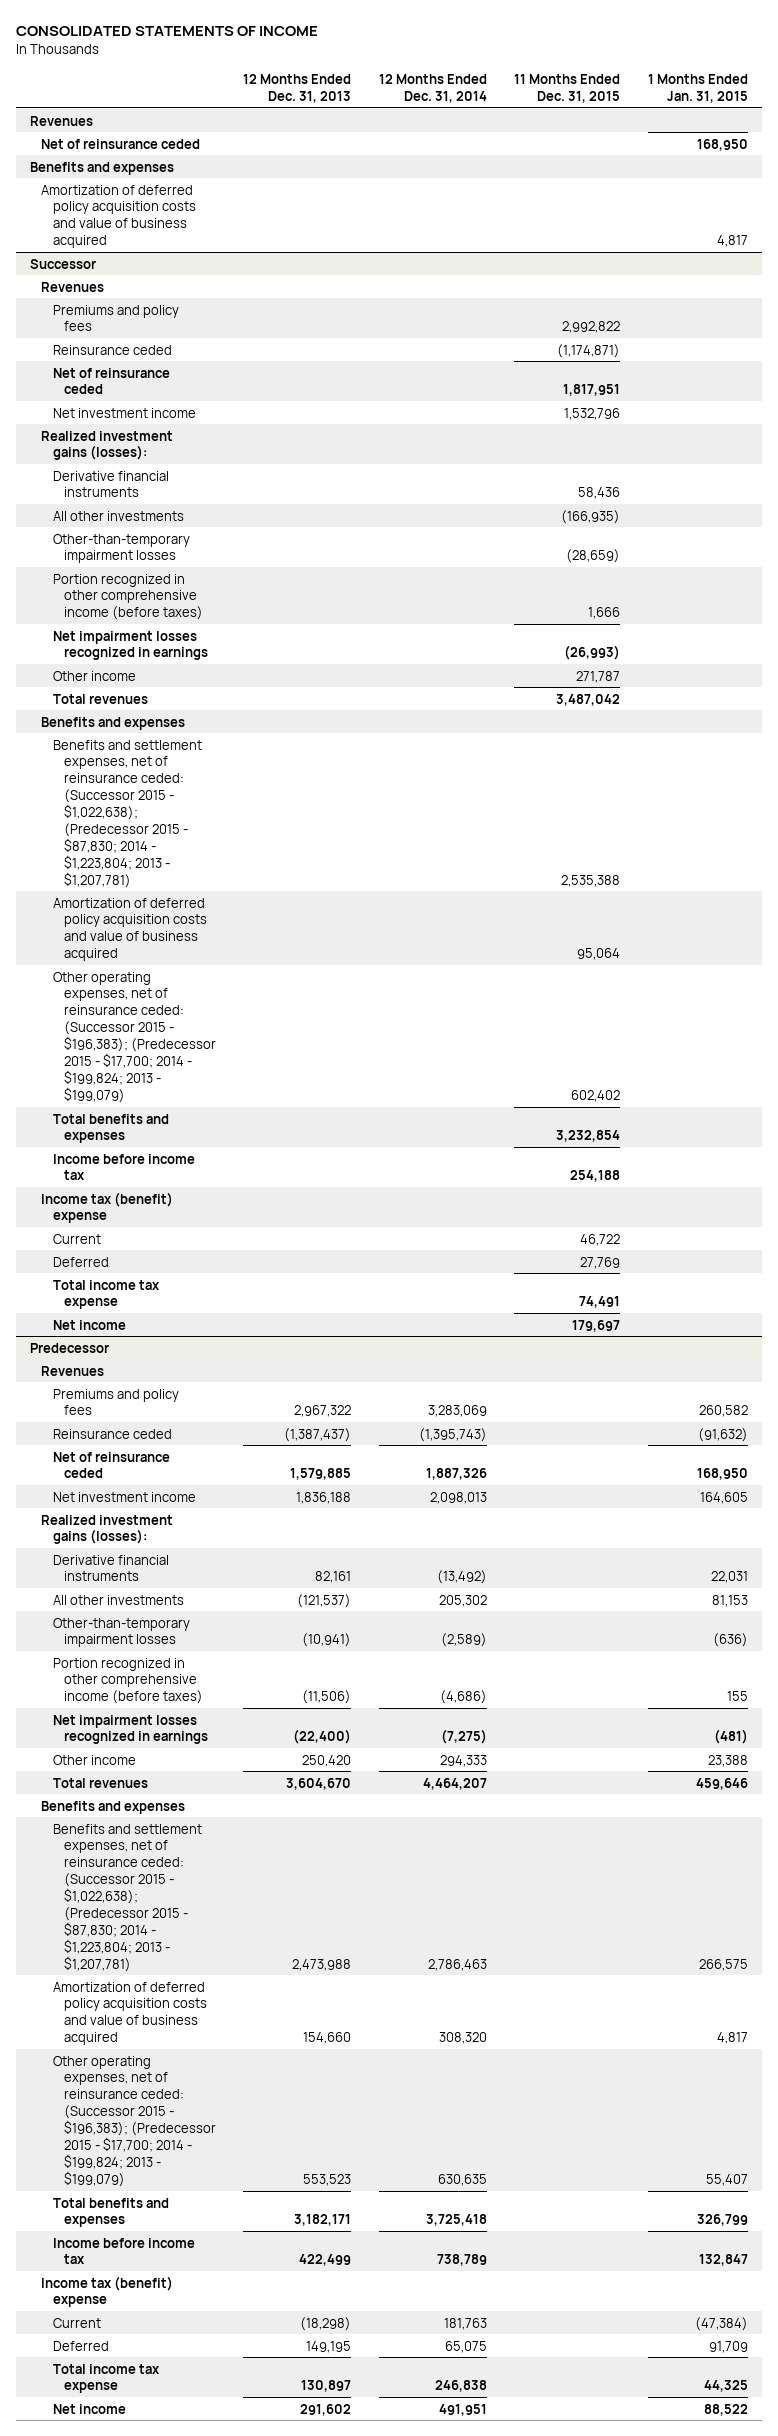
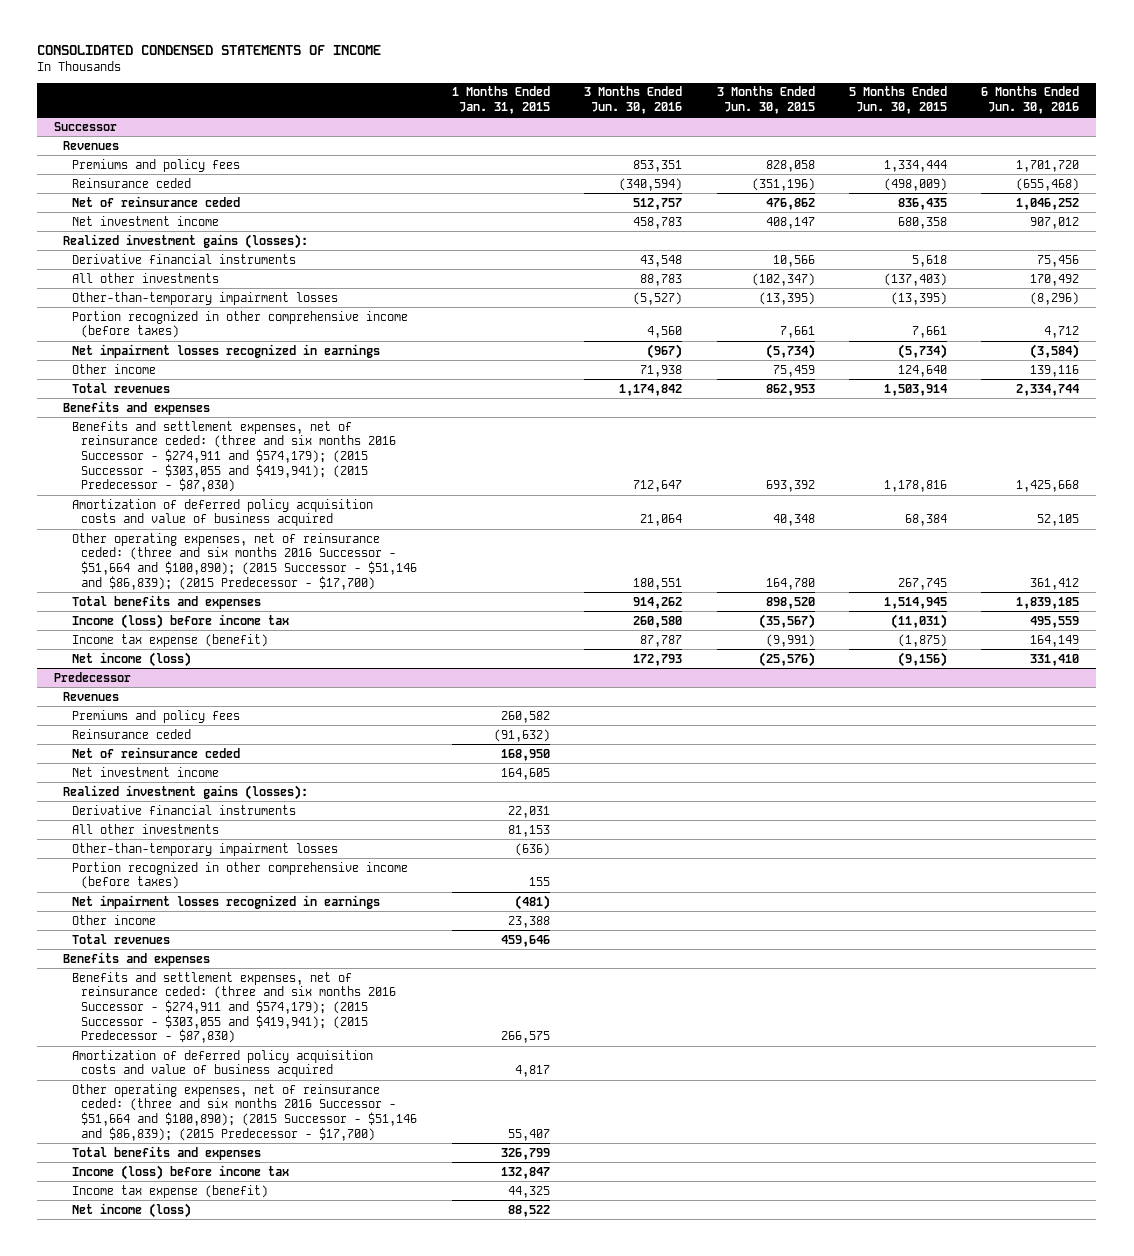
- CONSOLIDATED STATEMENTS OF INCOME
+ CONSOLIDATED CONDENSED STATEMENTS OF INCOME
- | 12 Months Ended Dec. 31, 2013 | 12 Months Ended Dec. 31, 2014 | 11 Months Ended Dec. 31, 2015 | 1 Months Ended Jan. 31, 2015
+ | 1 Months Ended Jan. 31, 2015 | 3 Months Ended Jun. 30, 2016 | 3 Months Ended Jun. 30, 2015 | 5 Months Ended Jun. 30, 2015 | 6 Months Ended Jun. 30, 2016
- Revenues
- Net of reinsurance ceded | | | | 168,950
- Benefits and expenses
- Amortization of deferred policy acquisition costs and value of business acquired | | | | 4,817
@ Successor
- Benefits and settlement expenses, net of reinsurance ceded: (Successor 2015 - $1,022,638); (Predecessor 2015 - $87,830; 2014 - $1,223,804; 2013 - $1,207,781) | | | 2,535,388 |
+ Benefits and settlement expenses, net of reinsurance ceded: (three and six months 2016 Successor - $274,911 and $574,179); (2015 Successor - $303,055 and $419,941); (2015 Predecessor - $87,830) | | 712,647 | 693,392 | 1,178,816 | 1,425,668
- Other operating expenses, net of reinsurance ceded: (Successor 2015 - $196,383); (Predecessor 2015 - $17,700; 2014 - $199,824; 2013 - $199,079) | | | 602,402 |
+ Other operating expenses, net of reinsurance ceded: (three and six months 2016 Successor - $51,664 and $100,890); (2015 Successor - $51,146 and $86,839); (2015 Predecessor - $17,700) | | 180,551 | 164,780 | 267,745 | 361,412
- Income before income tax | | | 254,188 |
- Income tax (benefit) expense
- Current | | | 46,722 |
- Deferred | | | 27,769 |
- Total income tax expense | | | 74,491 |
- Net income | | | 179,697 |
+ Income (loss) before income tax | | 260,580 | (35,567) | (11,031) | 495,559
+ Income tax expense (benefit) | | 87,787 | (9,991) | (1,875) | 164,149
+ Net income (loss) | | 172,793 | (25,576) | (9,156) | 331,410
@ Predecessor
- Benefits and settlement expenses, net of reinsurance ceded: (Successor 2015 - $1,022,638); (Predecessor 2015 - $87,830; 2014 - $1,223,804; 2013 - $1,207,781) | 2,473,988 | 2,786,463 | | 266,575
+ Benefits and settlement expenses, net of reinsurance ceded: (three and six months 2016 Successor - $274,911 and $574,179); (2015 Successor - $303,055 and $419,941); (2015 Predecessor - $87,830) | 266,575 | | | |
- Other operating expenses, net of reinsurance ceded: (Successor 2015 - $196,383); (Predecessor 2015 - $17,700; 2014 - $199,824; 2013 - $199,079) | 553,523 | 630,635 | | 55,407
+ Other operating expenses, net of reinsurance ceded: (three and six months 2016 Successor - $51,664 and $100,890); (2015 Successor - $51,146 and $86,839); (2015 Predecessor - $17,700) | 55,407 | | | |
- Income before income tax | 422,499 | 738,789 | | 132,847
- Income tax (benefit) expense
- Current | (18,298) | 181,763 | | (47,384)
- Deferred | 149,195 | 65,075 | | 91,709
- Total income tax expense | 130,897 | 246,838 | | 44,325
- Net income | 291,602 | 491,951 | | 88,522
+ Income (loss) before income tax | 132,847 | | | |
+ Income tax expense (benefit) | 44,325 | | | |
+ Net income (loss) | 88,522 | | | |

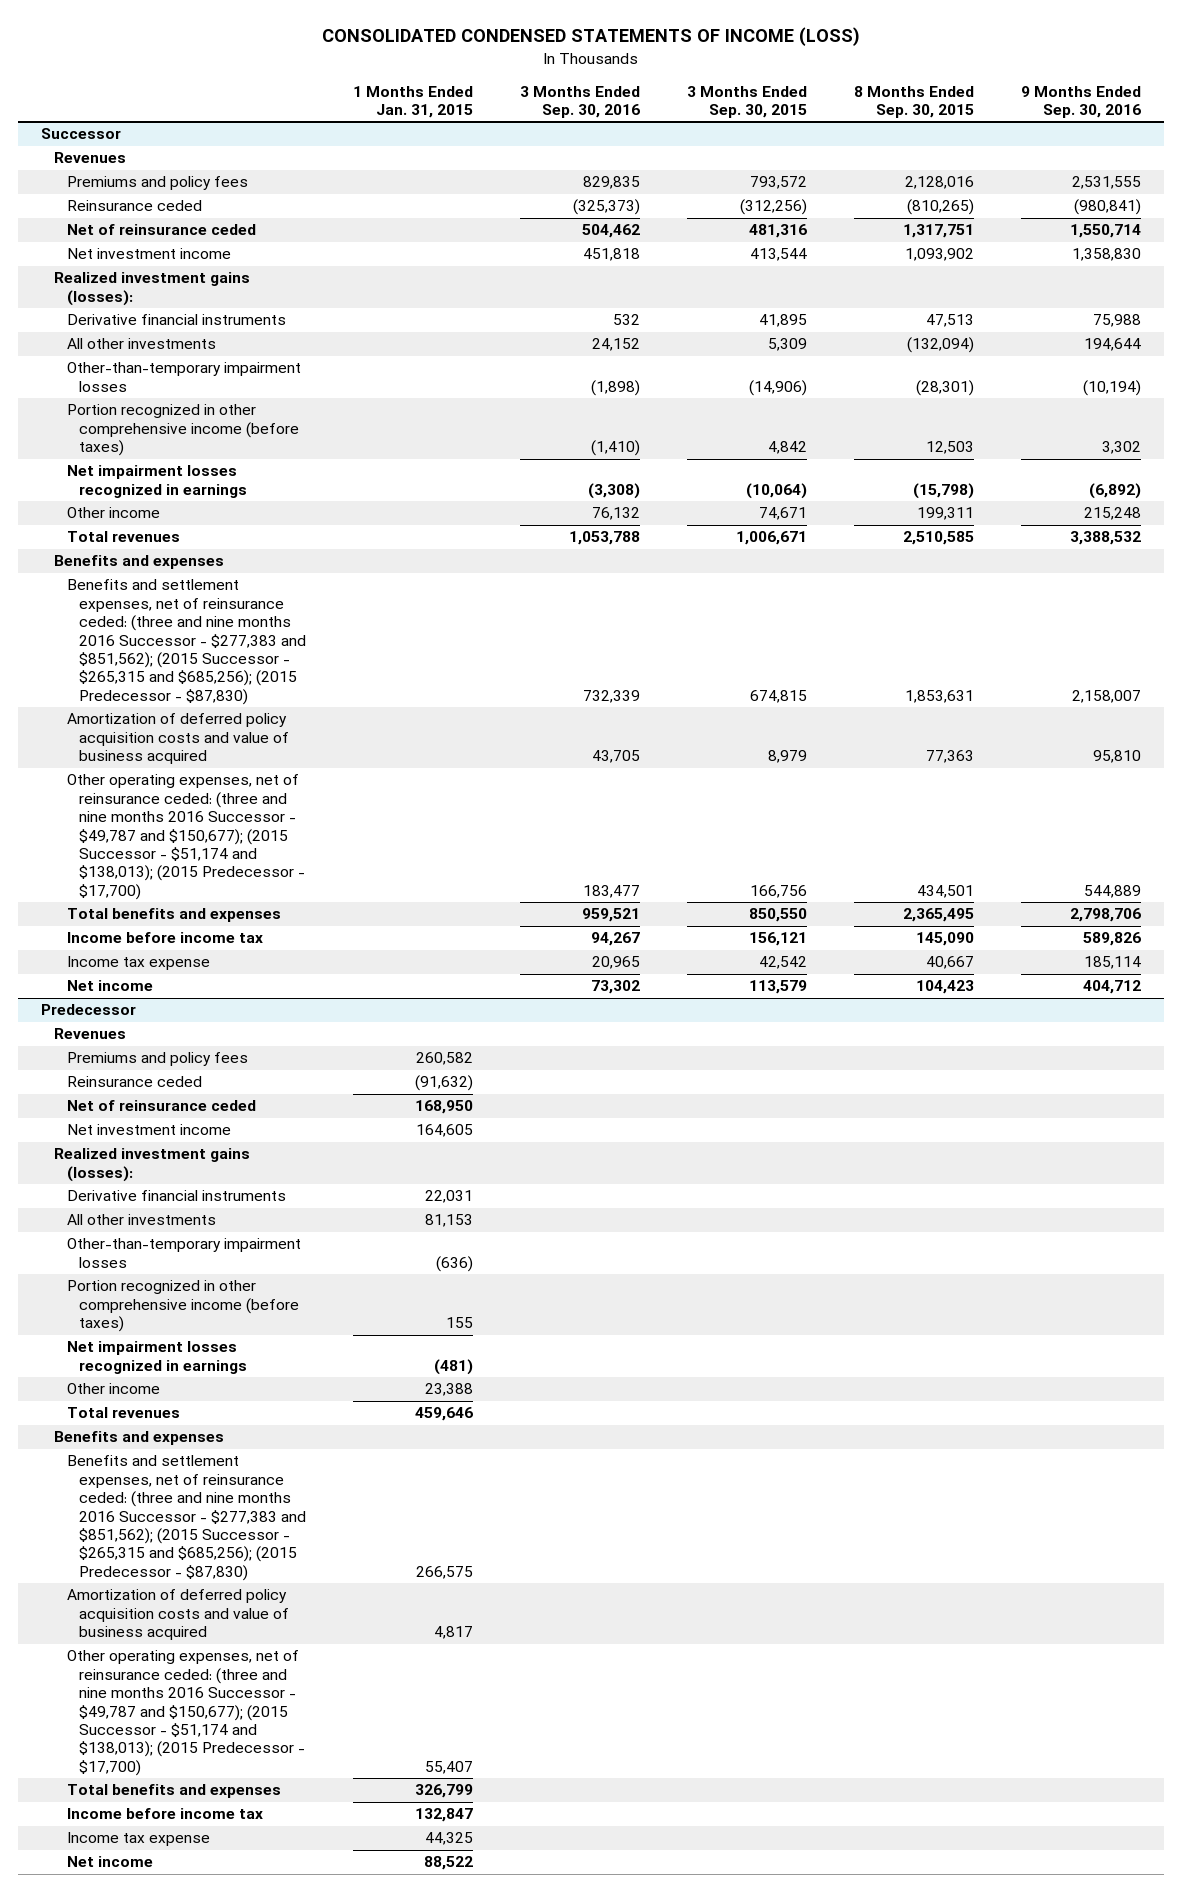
- CONSOLIDATED CONDENSED STATEMENTS OF INCOME
+ CONSOLIDATED CONDENSED STATEMENTS OF INCOME (LOSS)
- | 1 Months Ended Jan. 31, 2015 | 3 Months Ended Jun. 30, 2016 | 3 Months Ended Jun. 30, 2015 | 5 Months Ended Jun. 30, 2015 | 6 Months Ended Jun. 30, 2016
+ | 1 Months Ended Jan. 31, 2015 | 3 Months Ended Sep. 30, 2016 | 3 Months Ended Sep. 30, 2015 | 8 Months Ended Sep. 30, 2015 | 9 Months Ended Sep. 30, 2016
@ Successor
- Benefits and settlement expenses, net of reinsurance ceded: (three and six months 2016 Successor - $274,911 and $574,179); (2015 Successor - $303,055 and $419,941); (2015 Predecessor - $87,830) | | 712,647 | 693,392 | 1,178,816 | 1,425,668
+ Benefits and settlement expenses, net of reinsurance ceded: (three and nine months 2016 Successor - $277,383 and $851,562); (2015 Successor - $265,315 and $685,256); (2015 Predecessor - $87,830) | | 732,339 | 674,815 | 1,853,631 | 2,158,007
- Other operating expenses, net of reinsurance ceded: (three and six months 2016 Successor - $51,664 and $100,890); (2015 Successor - $51,146 and $86,839); (2015 Predecessor - $17,700) | | 180,551 | 164,780 | 267,745 | 361,412
+ Other operating expenses, net of reinsurance ceded: (three and nine months 2016 Successor - $49,787 and $150,677); (2015 Successor - $51,174 and $138,013); (2015 Predecessor - $17,700) | | 183,477 | 166,756 | 434,501 | 544,889
- Income (loss) before income tax | | 260,580 | (35,567) | (11,031) | 495,559
- Income tax expense (benefit) | | 87,787 | (9,991) | (1,875) | 164,149
- Net income (loss) | | 172,793 | (25,576) | (9,156) | 331,410
+ Income before income tax | | 94,267 | 156,121 | 145,090 | 589,826
+ Income tax expense | | 20,965 | 42,542 | 40,667 | 185,114
+ Net income | | 73,302 | 113,579 | 104,423 | 404,712
@ Predecessor
- Benefits and settlement expenses, net of reinsurance ceded: (three and six months 2016 Successor - $274,911 and $574,179); (2015 Successor - $303,055 and $419,941); (2015 Predecessor - $87,830) | 266,575 | | | |
+ Benefits and settlement expenses, net of reinsurance ceded: (three and nine months 2016 Successor - $277,383 and $851,562); (2015 Successor - $265,315 and $685,256); (2015 Predecessor - $87,830) | 266,575 | | | |
- Other operating expenses, net of reinsurance ceded: (three and six months 2016 Successor - $51,664 and $100,890); (2015 Successor - $51,146 and $86,839); (2015 Predecessor - $17,700) | 55,407 | | | |
+ Other operating expenses, net of reinsurance ceded: (three and nine months 2016 Successor - $49,787 and $150,677); (2015 Successor - $51,174 and $138,013); (2015 Predecessor - $17,700) | 55,407 | | | |
- Income (loss) before income tax | 132,847 | | | |
- Income tax expense (benefit) | 44,325 | | | |
- Net income (loss) | 88,522 | | | |
+ Income before income tax | 132,847 | | | |
+ Income tax expense | 44,325 | | | |
+ Net income | 88,522 | | | |

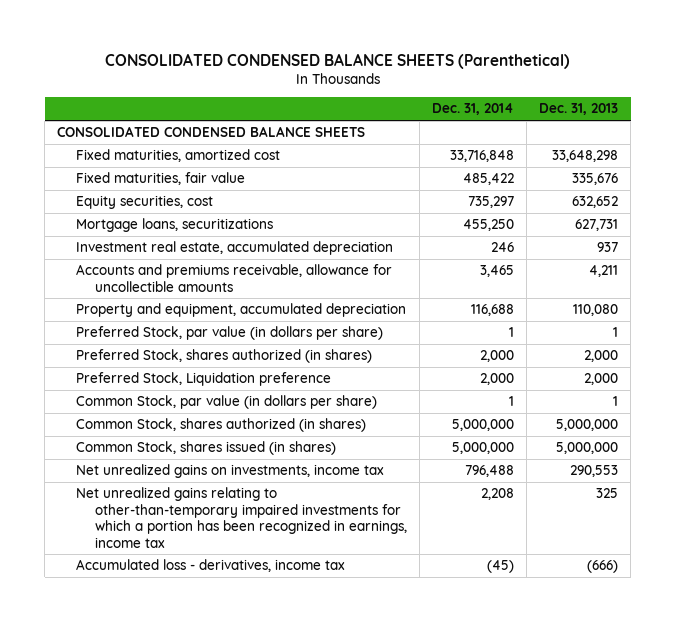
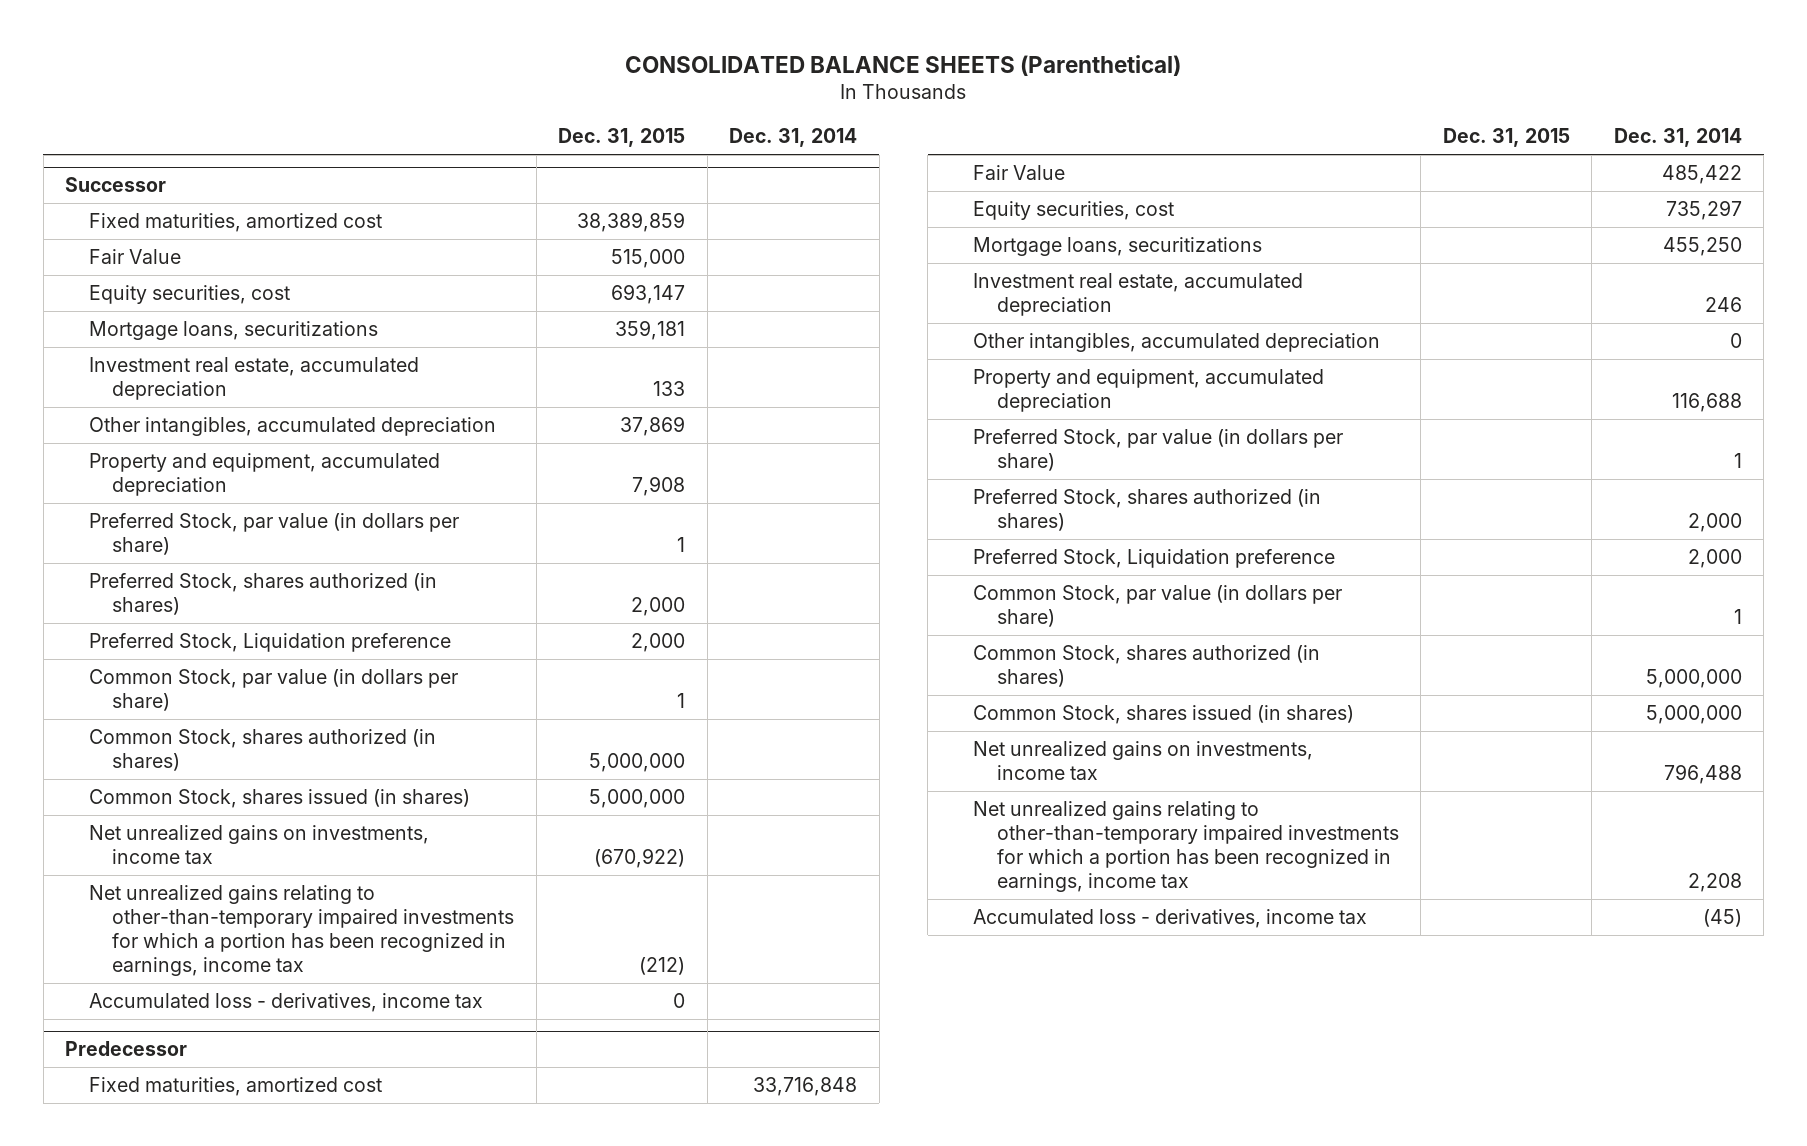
- CONSOLIDATED CONDENSED BALANCE SHEETS (Parenthetical)
+ CONSOLIDATED BALANCE SHEETS (Parenthetical)
- | Dec. 31, 2014 | Dec. 31, 2013
+ | Dec. 31, 2015 | Dec. 31, 2014
- CONSOLIDATED CONDENSED BALANCE SHEETS
+ Successor
+ Fixed maturities, amortized cost | 38,389,859 |
+ Fair Value | 515,000 |
+ Equity securities, cost | 693,147 |
+ Mortgage loans, securitizations | 359,181 |
+ Investment real estate, accumulated depreciation | 133 |
+ Other intangibles, accumulated depreciation | 37,869 |
+ Property and equipment, accumulated depreciation | 7,908 |
+ Preferred Stock, par value (in dollars per share) | 1 |
+ Preferred Stock, shares authorized (in shares) | 2,000 |
+ Preferred Stock, Liquidation preference | 2,000 |
+ Common Stock, par value (in dollars per share) | 1 |
+ Common Stock, shares authorized (in shares) | 5,000,000 |
+ Common Stock, shares issued (in shares) | 5,000,000 |
+ Net unrealized gains on investments, income tax | (670,922) |
+ Net unrealized gains relating to other-than-temporary impaired investments for which a portion has been recognized in earnings, income tax | (212) |
+ Accumulated loss - derivatives, income tax | 0 |
+ Predecessor
- Fixed maturities, fair value | 485,422 | 335,676
+ Fair Value | | 485,422
- Accounts and premiums receivable, allowance for uncollectible amounts | 3,465 | 4,211
+ Other intangibles, accumulated depreciation | | 0

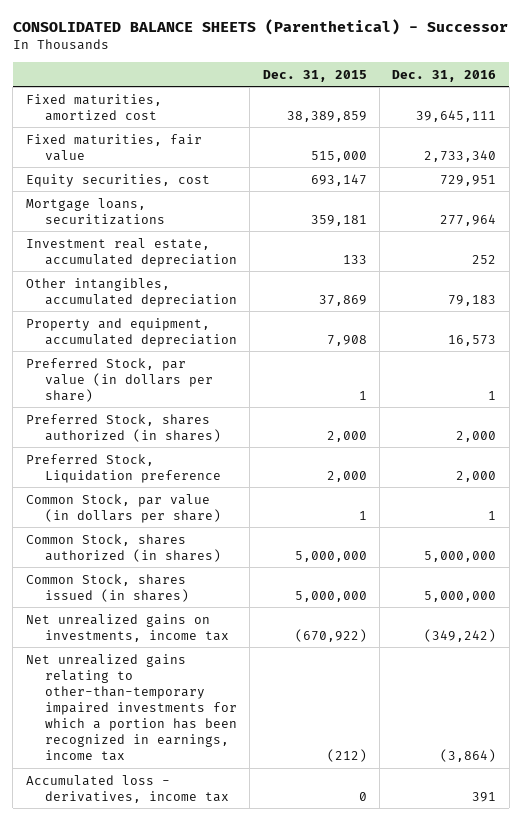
- CONSOLIDATED BALANCE SHEETS (Parenthetical)
+ CONSOLIDATED BALANCE SHEETS (Parenthetical) - Successor
- | Dec. 31, 2015 | Dec. 31, 2014
+ | Dec. 31, 2015 | Dec. 31, 2016
- Successor
- Fair Value | 515,000 |
+ Fixed maturities, fair value | 515,000 | 2,733,340
- Predecessor
- Fixed maturities, amortized cost | | 33,716,848
- Fair Value | | 485,422
- Equity securities, cost | | 735,297
- Mortgage loans, securitizations | | 455,250
- Investment real estate, accumulated depreciation | | 246
- Other intangibles, accumulated depreciation | | 0
- Property and equipment, accumulated depreciation | | 116,688
- Preferred Stock, par value (in dollars per share) | | 1
- Preferred Stock, shares authorized (in shares) | | 2,000
- Preferred Stock, Liquidation preference | | 2,000
- Common Stock, par value (in dollars per share) | | 1
- Common Stock, shares authorized (in shares) | | 5,000,000
- Common Stock, shares issued (in shares) | | 5,000,000
- Net unrealized gains on investments, income tax | | 796,488
- Net unrealized gains relating to other-than-temporary impaired investments for which a portion has been recognized in earnings, income tax | | 2,208
- Accumulated loss - derivatives, income tax | | (45)

